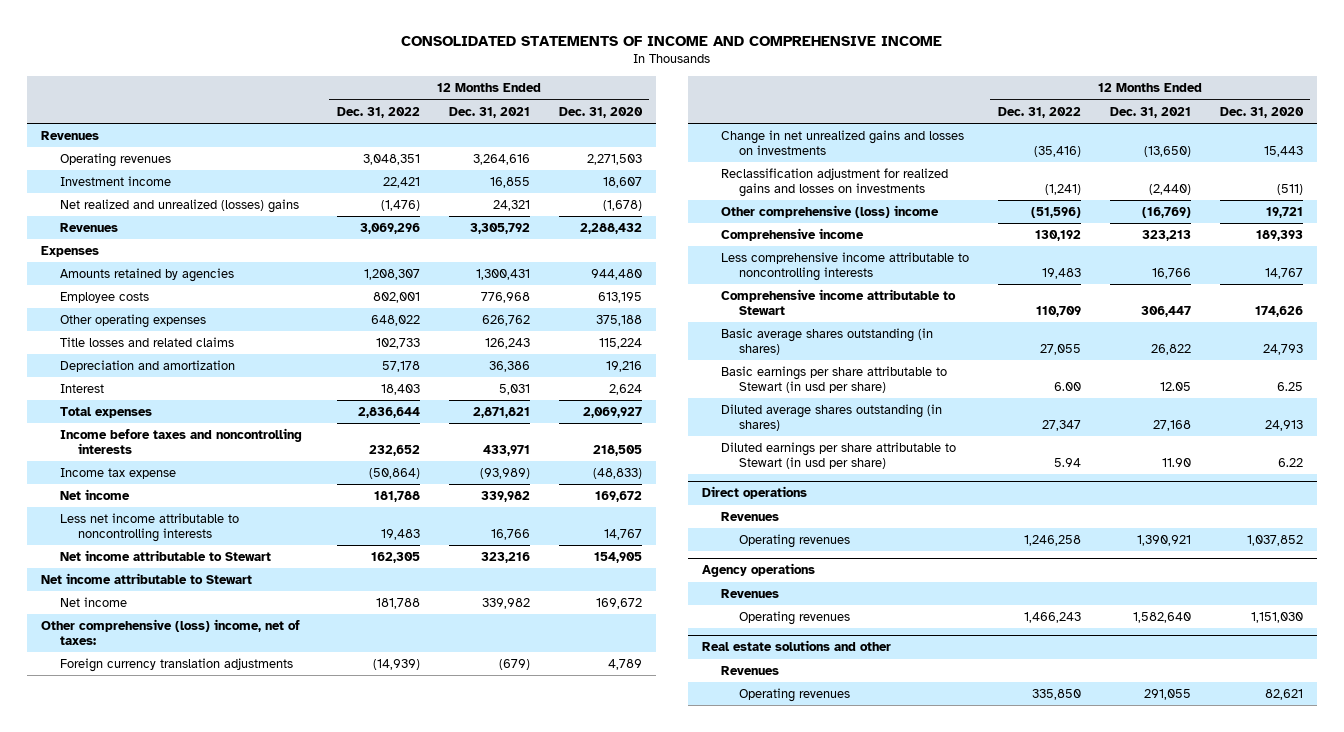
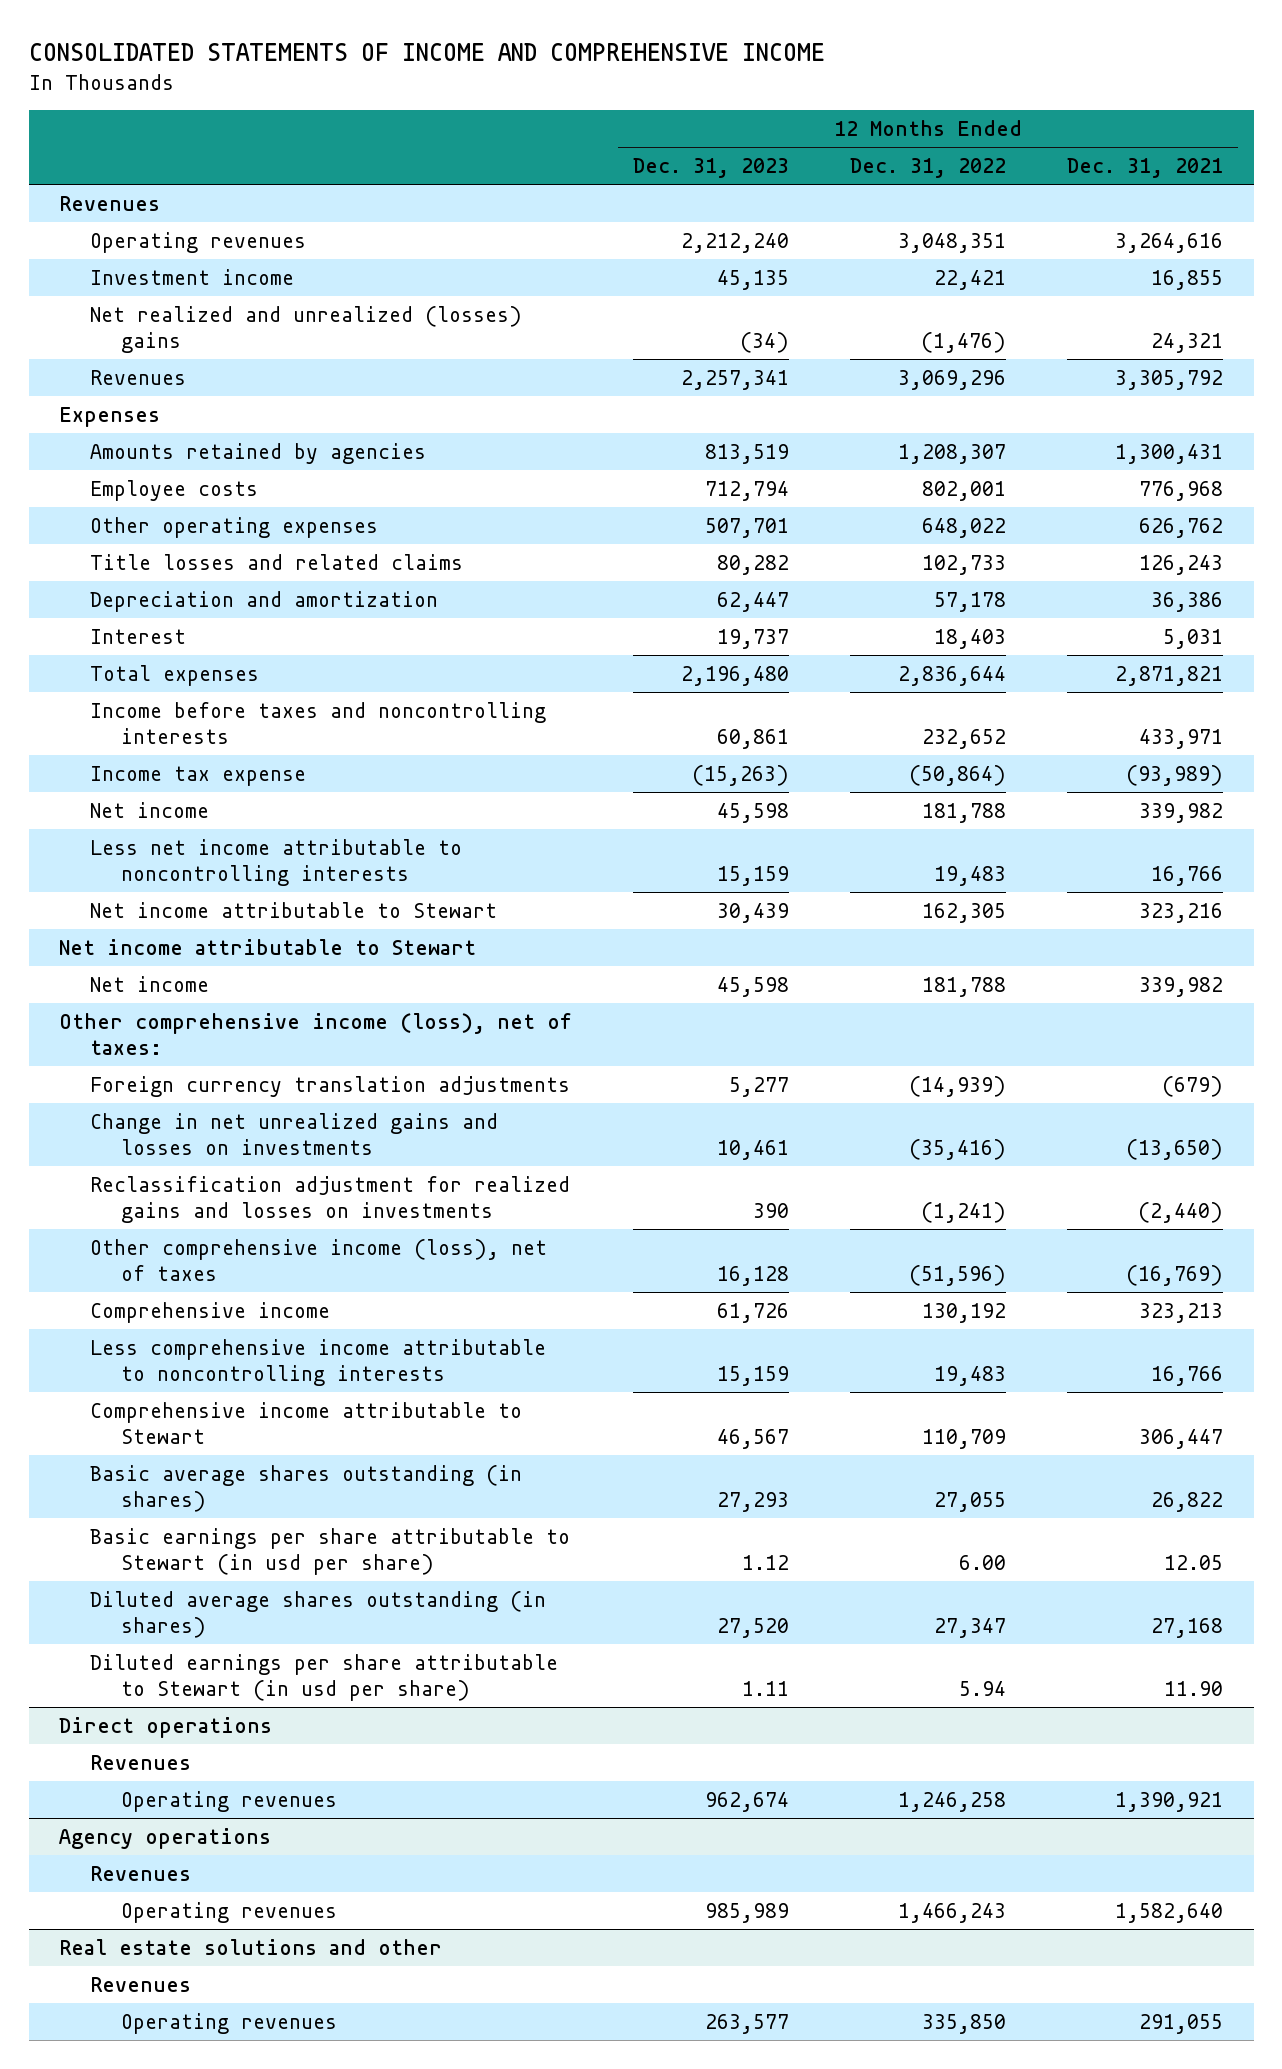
- | 12 Months Ended Dec. 31, 2022 | 12 Months Ended Dec. 31, 2021 | 12 Months Ended Dec. 31, 2020
+ | 12 Months Ended Dec. 31, 2023 | 12 Months Ended Dec. 31, 2022 | 12 Months Ended Dec. 31, 2021
- Other comprehensive (loss) income, net of taxes:
+ Other comprehensive income (loss), net of taxes:
- Other comprehensive (loss) income | (51,596) | (16,769) | 19,721
+ Other comprehensive income (loss), net of taxes | 16,128 | (51,596) | (16,769)

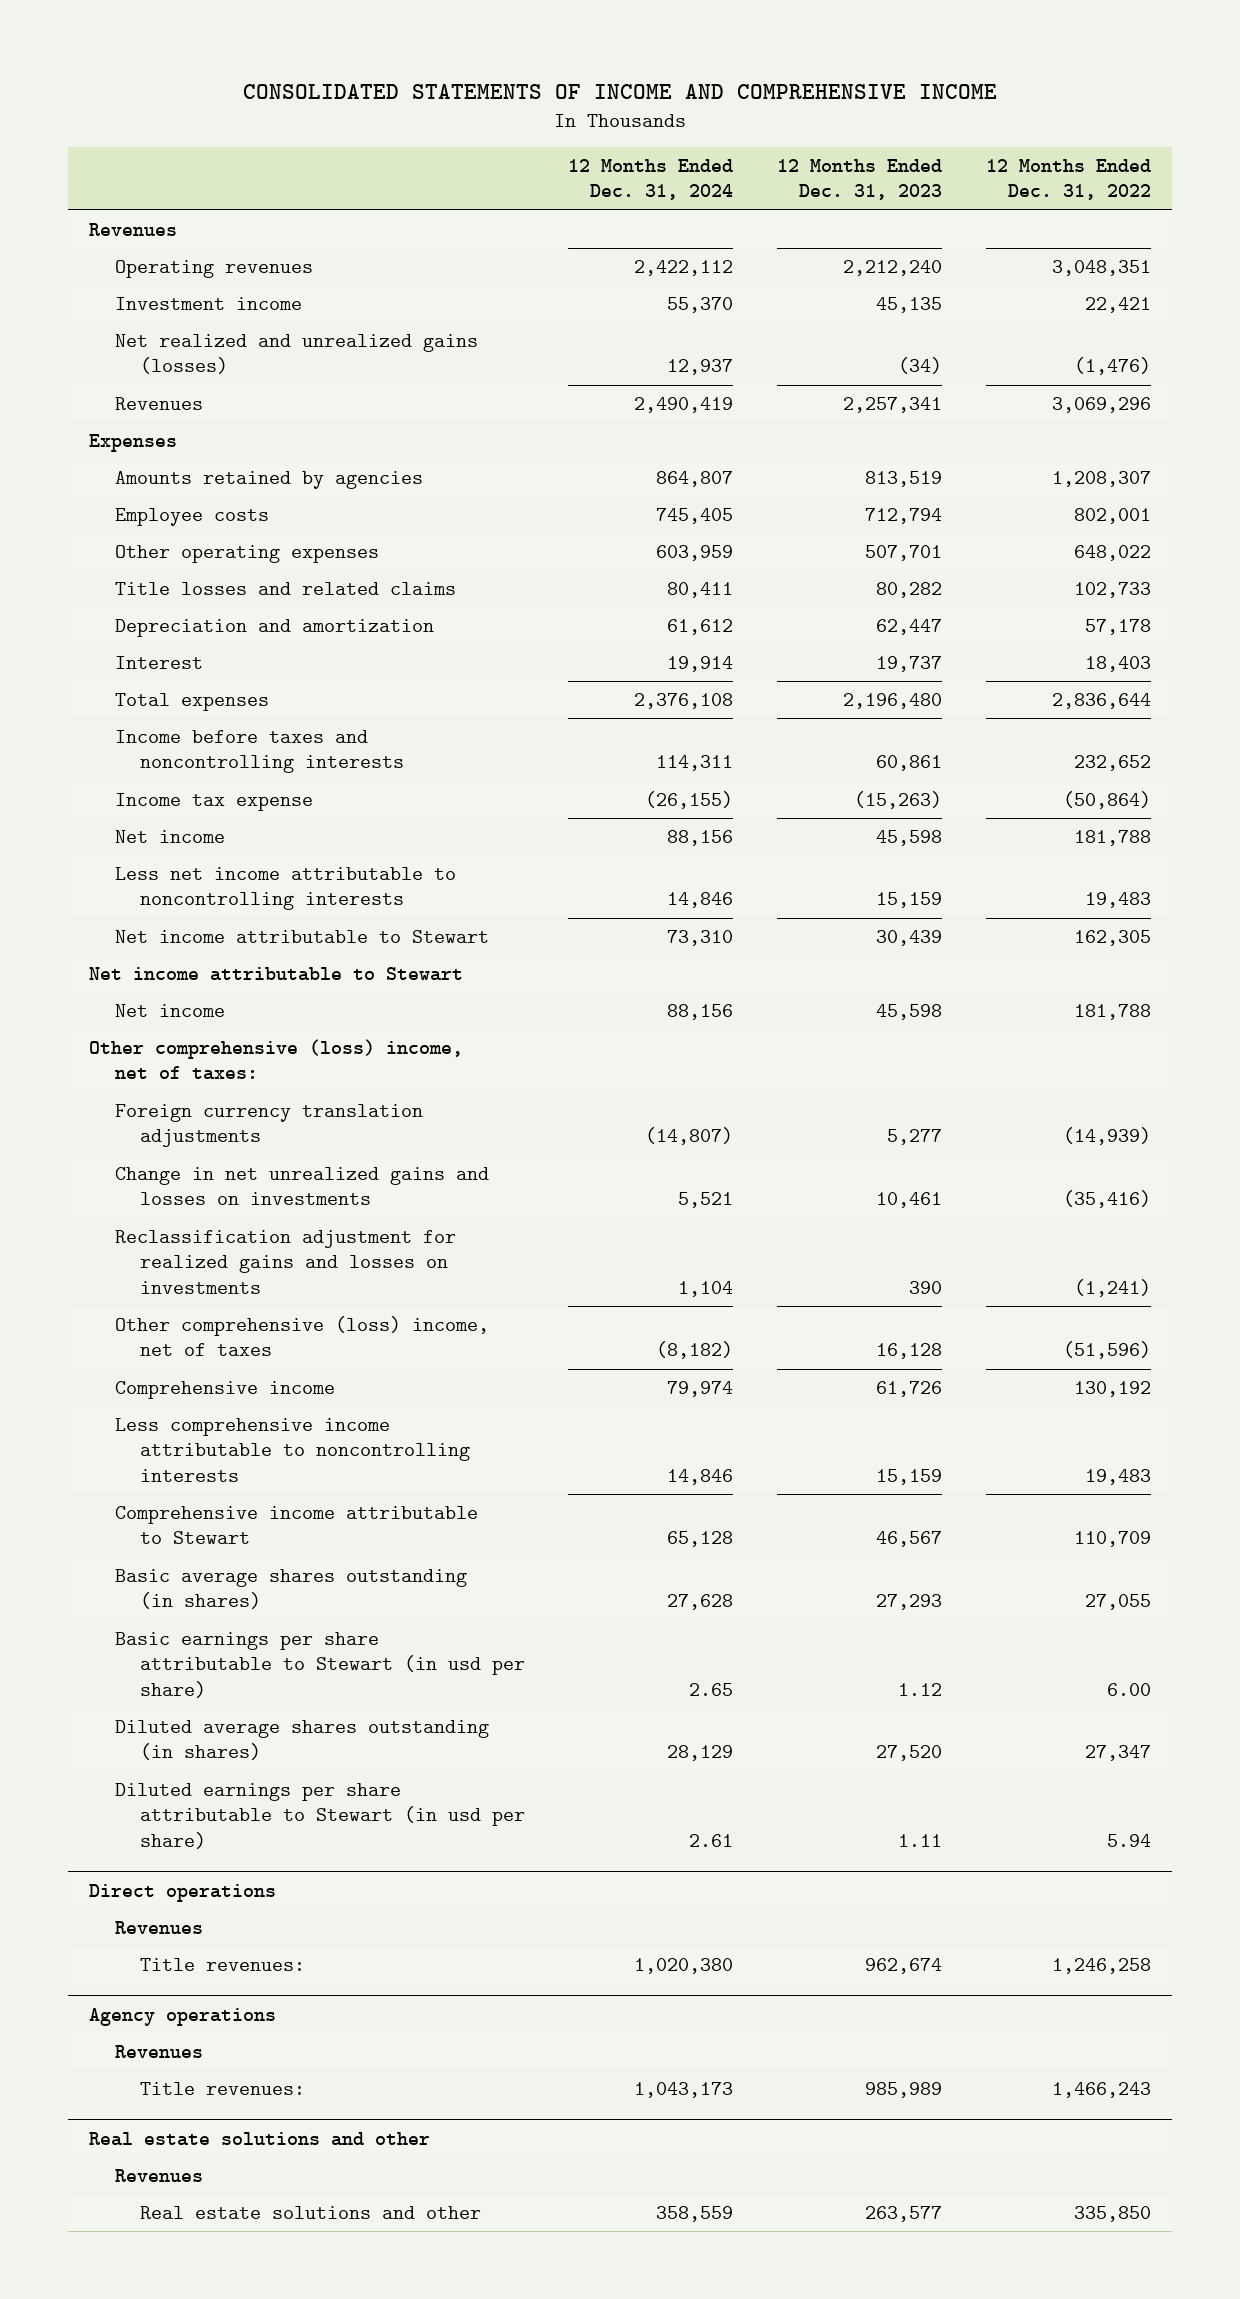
- | 12 Months Ended Dec. 31, 2023 | 12 Months Ended Dec. 31, 2022 | 12 Months Ended Dec. 31, 2021
+ | 12 Months Ended Dec. 31, 2024 | 12 Months Ended Dec. 31, 2023 | 12 Months Ended Dec. 31, 2022
- Net realized and unrealized (losses) gains | (34) | (1,476) | 24,321
+ Net realized and unrealized gains (losses) | 12,937 | (34) | (1,476)
- Other comprehensive income (loss), net of taxes:
+ Other comprehensive (loss) income, net of taxes:
- Other comprehensive income (loss), net of taxes | 16,128 | (51,596) | (16,769)
+ Other comprehensive (loss) income, net of taxes | (8,182) | 16,128 | (51,596)
@ Direct operations
- Operating revenues | 962,674 | 1,246,258 | 1,390,921
+ Title revenues: | 1,020,380 | 962,674 | 1,246,258
@ Agency operations
- Operating revenues | 985,989 | 1,466,243 | 1,582,640
+ Title revenues: | 1,043,173 | 985,989 | 1,466,243
@ Real estate solutions and other
- Operating revenues | 263,577 | 335,850 | 291,055
+ Real estate solutions and other | 358,559 | 263,577 | 335,850

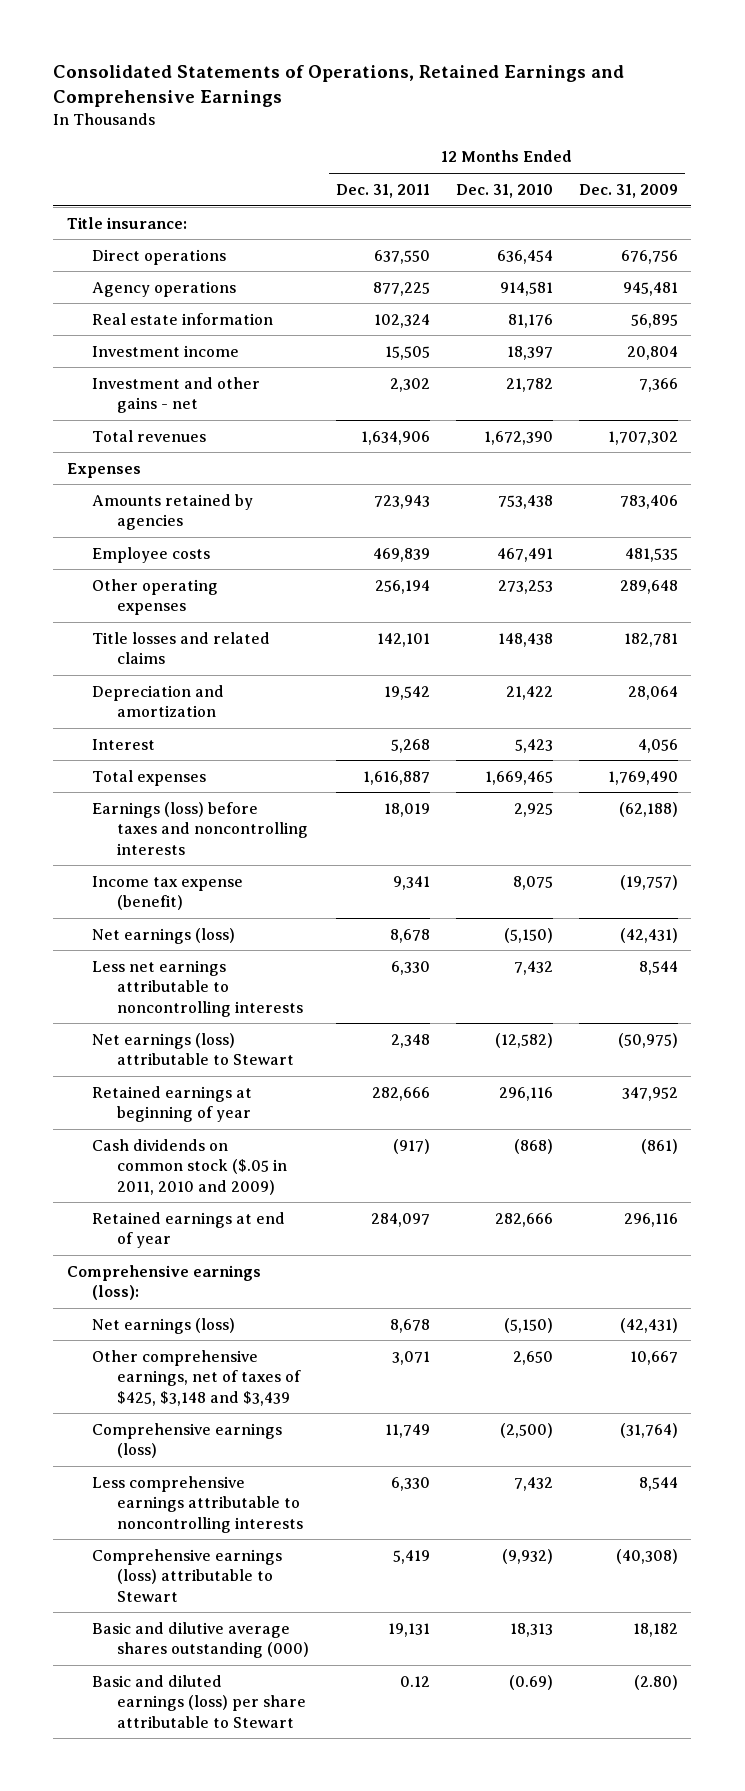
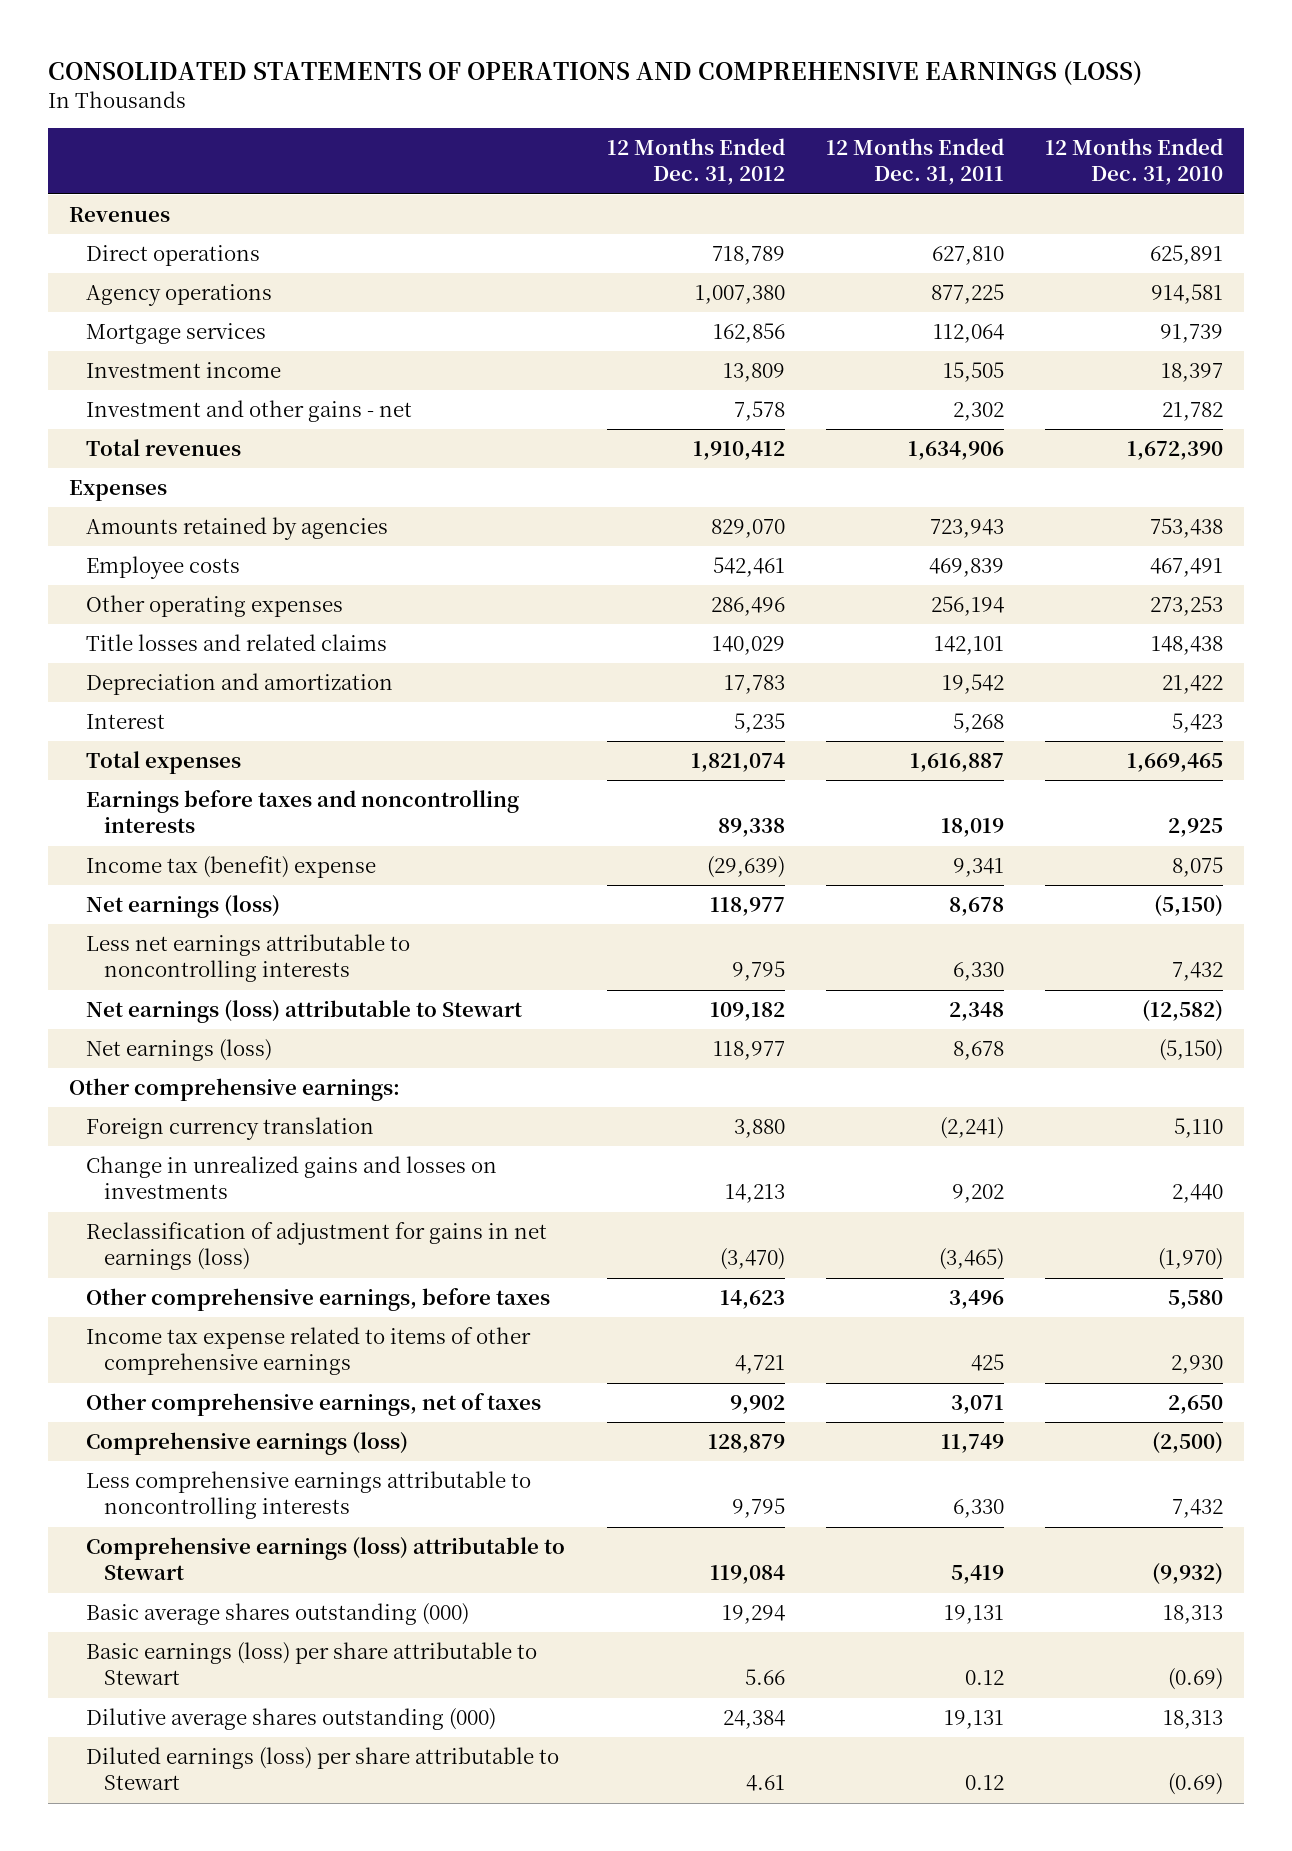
- Consolidated Statements of Operations, Retained Earnings and Comprehensive Earnings
+ CONSOLIDATED STATEMENTS OF OPERATIONS AND COMPREHENSIVE EARNINGS (LOSS)
- | 12 Months Ended Dec. 31, 2011 | 12 Months Ended Dec. 31, 2010 | 12 Months Ended Dec. 31, 2009
+ | 12 Months Ended Dec. 31, 2012 | 12 Months Ended Dec. 31, 2011 | 12 Months Ended Dec. 31, 2010
- Title insurance:
- Direct operations | 637,550 | 636,454 | 676,756
+ Revenues
+ Direct operations | 718,789 | 627,810 | 625,891
- Real estate information | 102,324 | 81,176 | 56,895
+ Mortgage services | 162,856 | 112,064 | 91,739
- Earnings (loss) before taxes and noncontrolling interests | 18,019 | 2,925 | (62,188)
- Income tax expense (benefit) | 9,341 | 8,075 | (19,757)
+ Earnings before taxes and noncontrolling interests | 89,338 | 18,019 | 2,925
+ Income tax (benefit) expense | (29,639) | 9,341 | 8,075
- Retained earnings at beginning of year | 282,666 | 296,116 | 347,952
- Cash dividends on common stock ($.05 in 2011, 2010 and 2009) | (917) | (868) | (861)
- Retained earnings at end of year | 284,097 | 282,666 | 296,116
- Comprehensive earnings (loss):
- Other comprehensive earnings, net of taxes of $425, $3,148 and $3,439 | 3,071 | 2,650 | 10,667
+ Other comprehensive earnings:
+ Foreign currency translation | 3,880 | (2,241) | 5,110
+ Change in unrealized gains and losses on investments | 14,213 | 9,202 | 2,440
+ Reclassification of adjustment for gains in net earnings (loss) | (3,470) | (3,465) | (1,970)
+ Other comprehensive earnings, before taxes | 14,623 | 3,496 | 5,580
+ Income tax expense related to items of other comprehensive earnings | 4,721 | 425 | 2,930
+ Other comprehensive earnings, net of taxes | 9,902 | 3,071 | 2,650
- Basic and dilutive average shares outstanding (000) | 19,131 | 18,313 | 18,182
- Basic and diluted earnings (loss) per share attributable to Stewart | 0.12 | (0.69) | (2.80)
+ Basic average shares outstanding (000) | 19,294 | 19,131 | 18,313
+ Basic earnings (loss) per share attributable to Stewart | 5.66 | 0.12 | (0.69)
+ Dilutive average shares outstanding (000) | 24,384 | 19,131 | 18,313
+ Diluted earnings (loss) per share attributable to Stewart | 4.61 | 0.12 | (0.69)

